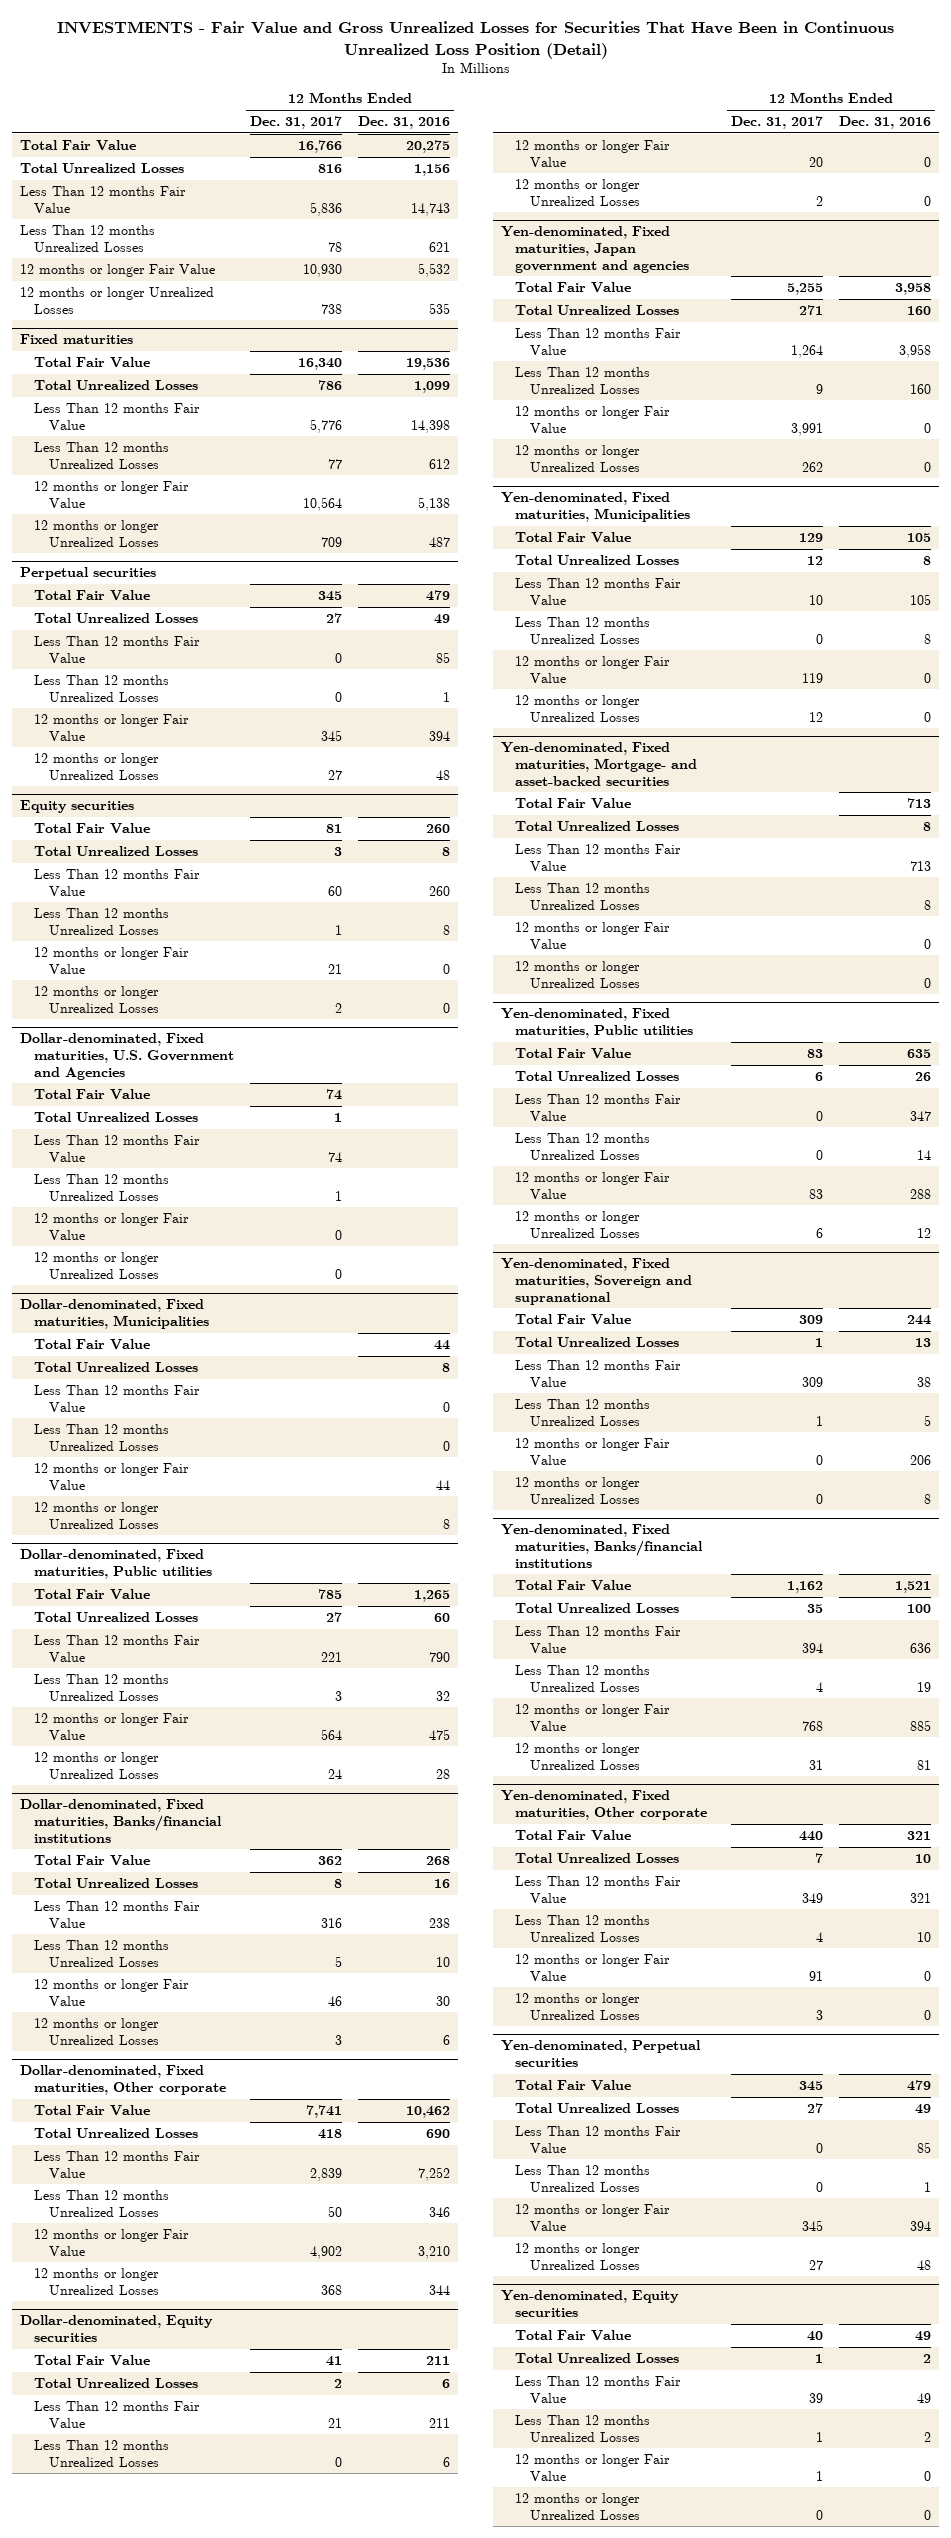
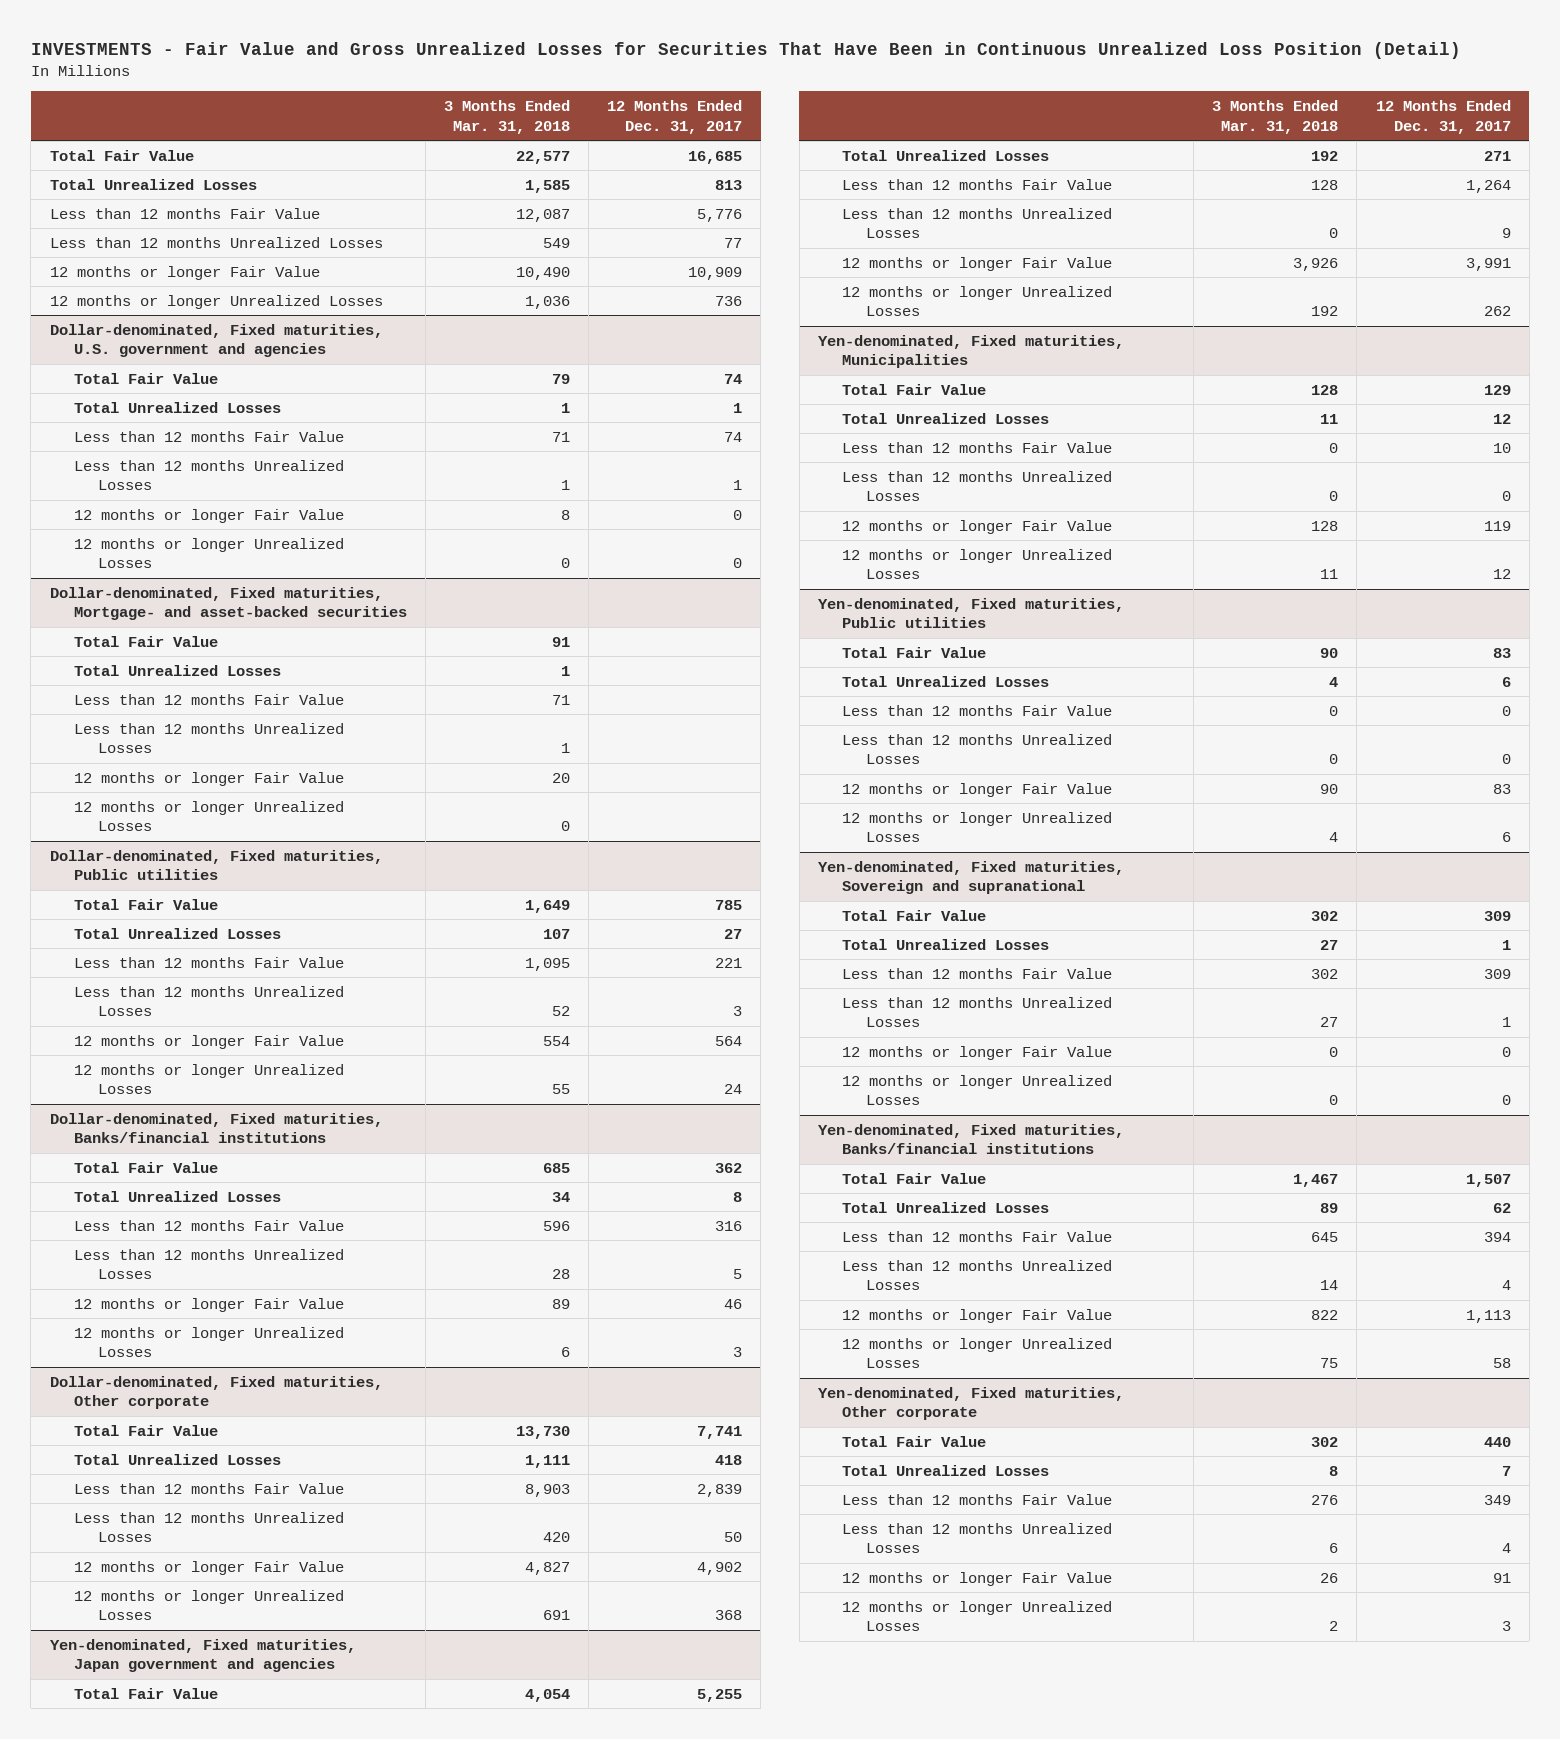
- | 12 Months Ended Dec. 31, 2017 | 12 Months Ended Dec. 31, 2016
+ | 3 Months Ended Mar. 31, 2018 | 12 Months Ended Dec. 31, 2017
- Total Fair Value | 16,766 | 20,275
- Total Unrealized Losses | 816 | 1,156
- Less Than 12 months Fair Value | 5,836 | 14,743
- Less Than 12 months Unrealized Losses | 78 | 621
- 12 months or longer Fair Value | 10,930 | 5,532
- 12 months or longer Unrealized Losses | 738 | 535
- Fixed maturities
- Total Fair Value | 16,340 | 19,536
- Total Unrealized Losses | 786 | 1,099
- Less Than 12 months Fair Value | 5,776 | 14,398
- Less Than 12 months Unrealized Losses | 77 | 612
- 12 months or longer Fair Value | 10,564 | 5,138
- 12 months or longer Unrealized Losses | 709 | 487
- Perpetual securities
- Total Fair Value | 345 | 479
- Total Unrealized Losses | 27 | 49
- Less Than 12 months Fair Value | 0 | 85
- Less Than 12 months Unrealized Losses | 0 | 1
- 12 months or longer Fair Value | 345 | 394
- 12 months or longer Unrealized Losses | 27 | 48
- Equity securities
- Total Fair Value | 81 | 260
- Total Unrealized Losses | 3 | 8
- Less Than 12 months Fair Value | 60 | 260
- Less Than 12 months Unrealized Losses | 1 | 8
- 12 months or longer Fair Value | 21 | 0
- 12 months or longer Unrealized Losses | 2 | 0
- Dollar-denominated, Fixed maturities, U.S. Government and Agencies
+ Total Fair Value | 22,577 | 16,685
+ Total Unrealized Losses | 1,585 | 813
+ Less than 12 months Fair Value | 12,087 | 5,776
+ Less than 12 months Unrealized Losses | 549 | 77
+ 12 months or longer Fair Value | 10,490 | 10,909
+ 12 months or longer Unrealized Losses | 1,036 | 736
+ Dollar-denominated, Fixed maturities, U.S. government and agencies
- Less Than 12 months Fair Value | 74 |
- Less Than 12 months Unrealized Losses | 1 |
+ Less than 12 months Fair Value | 71 | 74
+ Less than 12 months Unrealized Losses | 1 | 1
- Dollar-denominated, Fixed maturities, Municipalities
+ Dollar-denominated, Fixed maturities, Mortgage- and asset-backed securities
- Less Than 12 months Fair Value | | 0
- Less Than 12 months Unrealized Losses | | 0
+ Less than 12 months Fair Value | 71 |
+ Less than 12 months Unrealized Losses | 1 |
@ Dollar-denominated, Fixed maturities, Public utilities
- Less Than 12 months Fair Value | 221 | 790
- Less Than 12 months Unrealized Losses | 3 | 32
+ Less than 12 months Fair Value | 1,095 | 221
+ Less than 12 months Unrealized Losses | 52 | 3
@ Dollar-denominated, Fixed maturities, Banks/financial institutions
- Less Than 12 months Fair Value | 316 | 238
- Less Than 12 months Unrealized Losses | 5 | 10
+ Less than 12 months Fair Value | 596 | 316
+ Less than 12 months Unrealized Losses | 28 | 5
@ Dollar-denominated, Fixed maturities, Other corporate
- Less Than 12 months Fair Value | 2,839 | 7,252
- Less Than 12 months Unrealized Losses | 50 | 346
+ Less than 12 months Fair Value | 8,903 | 2,839
+ Less than 12 months Unrealized Losses | 420 | 50
- Dollar-denominated, Equity securities
- Total Fair Value | 41 | 211
- Total Unrealized Losses | 2 | 6
- Less Than 12 months Fair Value | 21 | 211
- Less Than 12 months Unrealized Losses | 0 | 6
- 12 months or longer Fair Value | 20 | 0
- 12 months or longer Unrealized Losses | 2 | 0
@ Yen-denominated, Fixed maturities, Japan government and agencies
- Less Than 12 months Fair Value | 1,264 | 3,958
- Less Than 12 months Unrealized Losses | 9 | 160
+ Less than 12 months Fair Value | 128 | 1,264
+ Less than 12 months Unrealized Losses | 0 | 9
@ Yen-denominated, Fixed maturities, Municipalities
- Less Than 12 months Fair Value | 10 | 105
- Less Than 12 months Unrealized Losses | 0 | 8
+ Less than 12 months Fair Value | 0 | 10
+ Less than 12 months Unrealized Losses | 0 | 0
- Yen-denominated, Fixed maturities, Mortgage- and asset-backed securities
- Total Fair Value | | 713
- Total Unrealized Losses | | 8
- Less Than 12 months Fair Value | | 713
- Less Than 12 months Unrealized Losses | | 8
- 12 months or longer Fair Value | | 0
- 12 months or longer Unrealized Losses | | 0
@ Yen-denominated, Fixed maturities, Public utilities
- Less Than 12 months Fair Value | 0 | 347
- Less Than 12 months Unrealized Losses | 0 | 14
+ Less than 12 months Fair Value | 0 | 0
+ Less than 12 months Unrealized Losses | 0 | 0
@ Yen-denominated, Fixed maturities, Sovereign and supranational
- Less Than 12 months Fair Value | 309 | 38
- Less Than 12 months Unrealized Losses | 1 | 5
+ Less than 12 months Fair Value | 302 | 309
+ Less than 12 months Unrealized Losses | 27 | 1
@ Yen-denominated, Fixed maturities, Banks/financial institutions
- Total Fair Value | 1,162 | 1,521
- Total Unrealized Losses | 35 | 100
- Less Than 12 months Fair Value | 394 | 636
- Less Than 12 months Unrealized Losses | 4 | 19
- 12 months or longer Fair Value | 768 | 885
- 12 months or longer Unrealized Losses | 31 | 81
+ Total Fair Value | 1,467 | 1,507
+ Total Unrealized Losses | 89 | 62
+ Less than 12 months Fair Value | 645 | 394
+ Less than 12 months Unrealized Losses | 14 | 4
+ 12 months or longer Fair Value | 822 | 1,113
+ 12 months or longer Unrealized Losses | 75 | 58
@ Yen-denominated, Fixed maturities, Other corporate
- Less Than 12 months Fair Value | 349 | 321
- Less Than 12 months Unrealized Losses | 4 | 10
+ Less than 12 months Fair Value | 276 | 349
+ Less than 12 months Unrealized Losses | 6 | 4
- Yen-denominated, Perpetual securities
- Total Fair Value | 345 | 479
- Total Unrealized Losses | 27 | 49
- Less Than 12 months Fair Value | 0 | 85
- Less Than 12 months Unrealized Losses | 0 | 1
- 12 months or longer Fair Value | 345 | 394
- 12 months or longer Unrealized Losses | 27 | 48
- Yen-denominated, Equity securities
- Total Fair Value | 40 | 49
- Total Unrealized Losses | 1 | 2
- Less Than 12 months Fair Value | 39 | 49
- Less Than 12 months Unrealized Losses | 1 | 2
- 12 months or longer Fair Value | 1 | 0
- 12 months or longer Unrealized Losses | 0 | 0

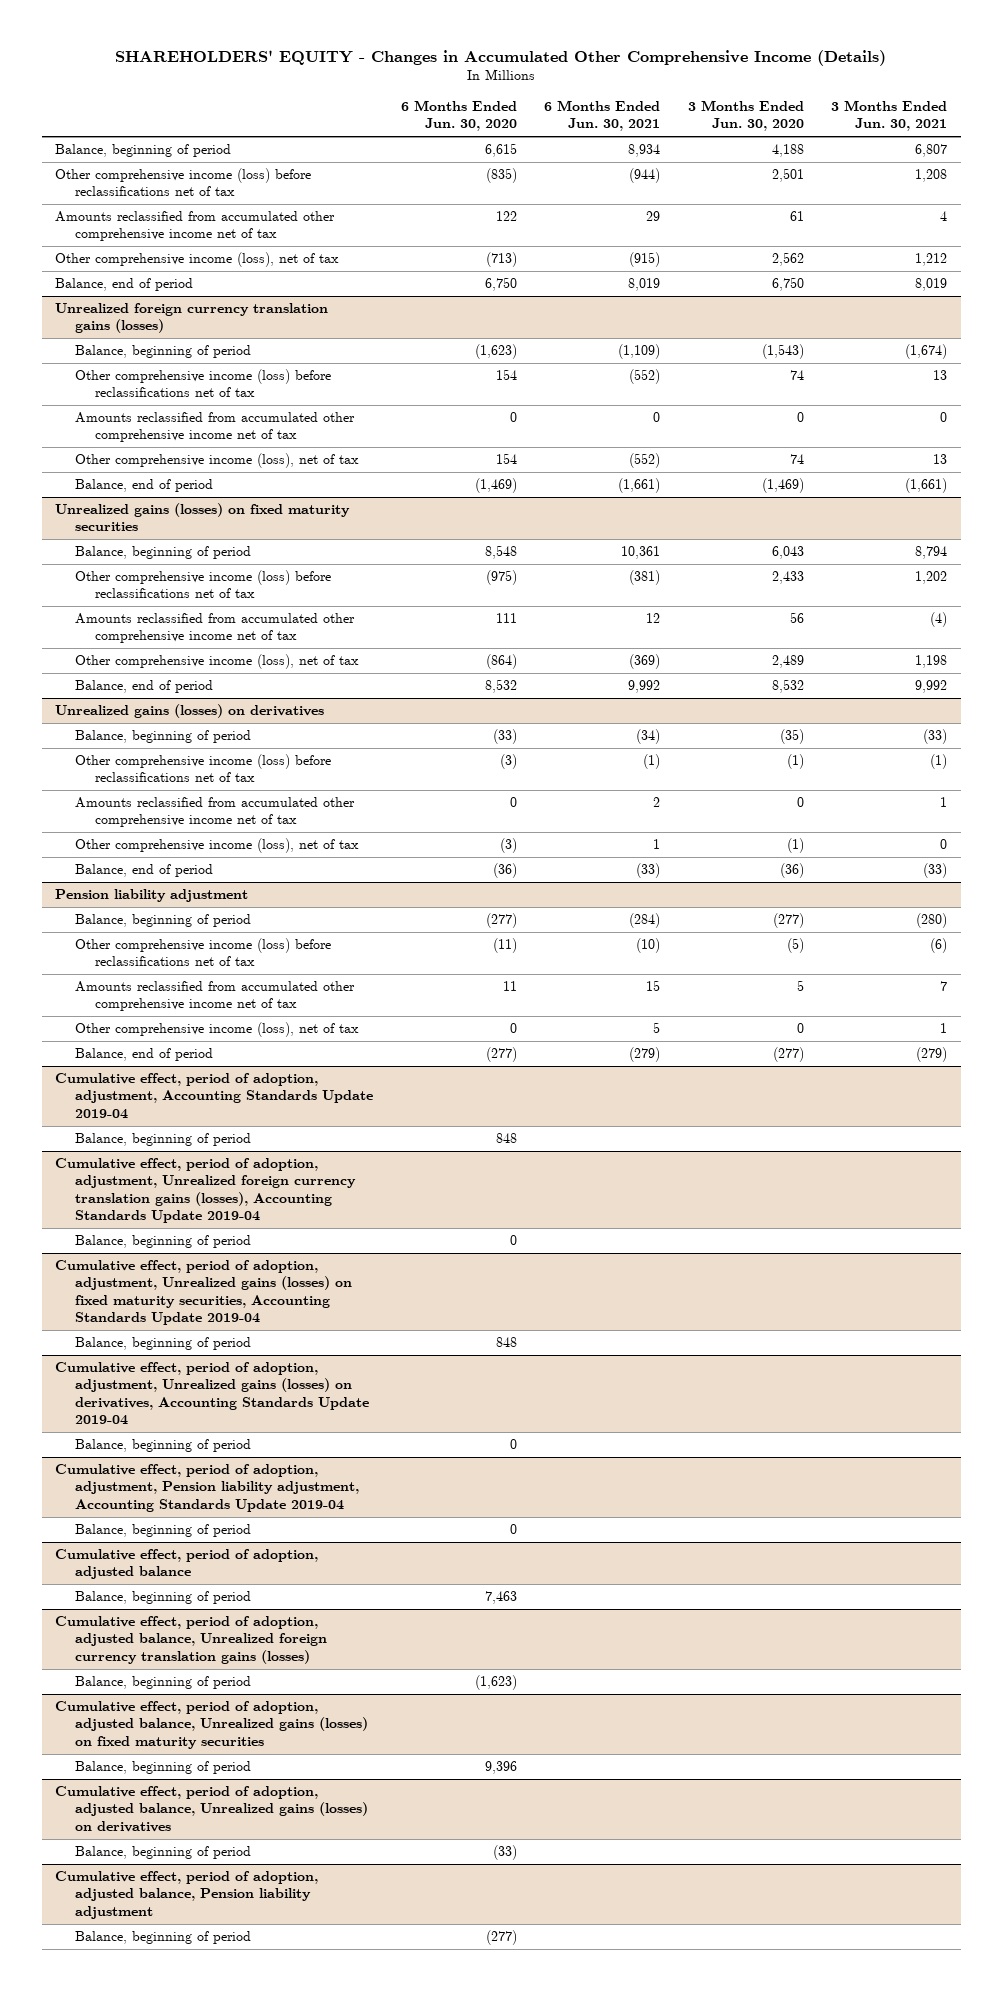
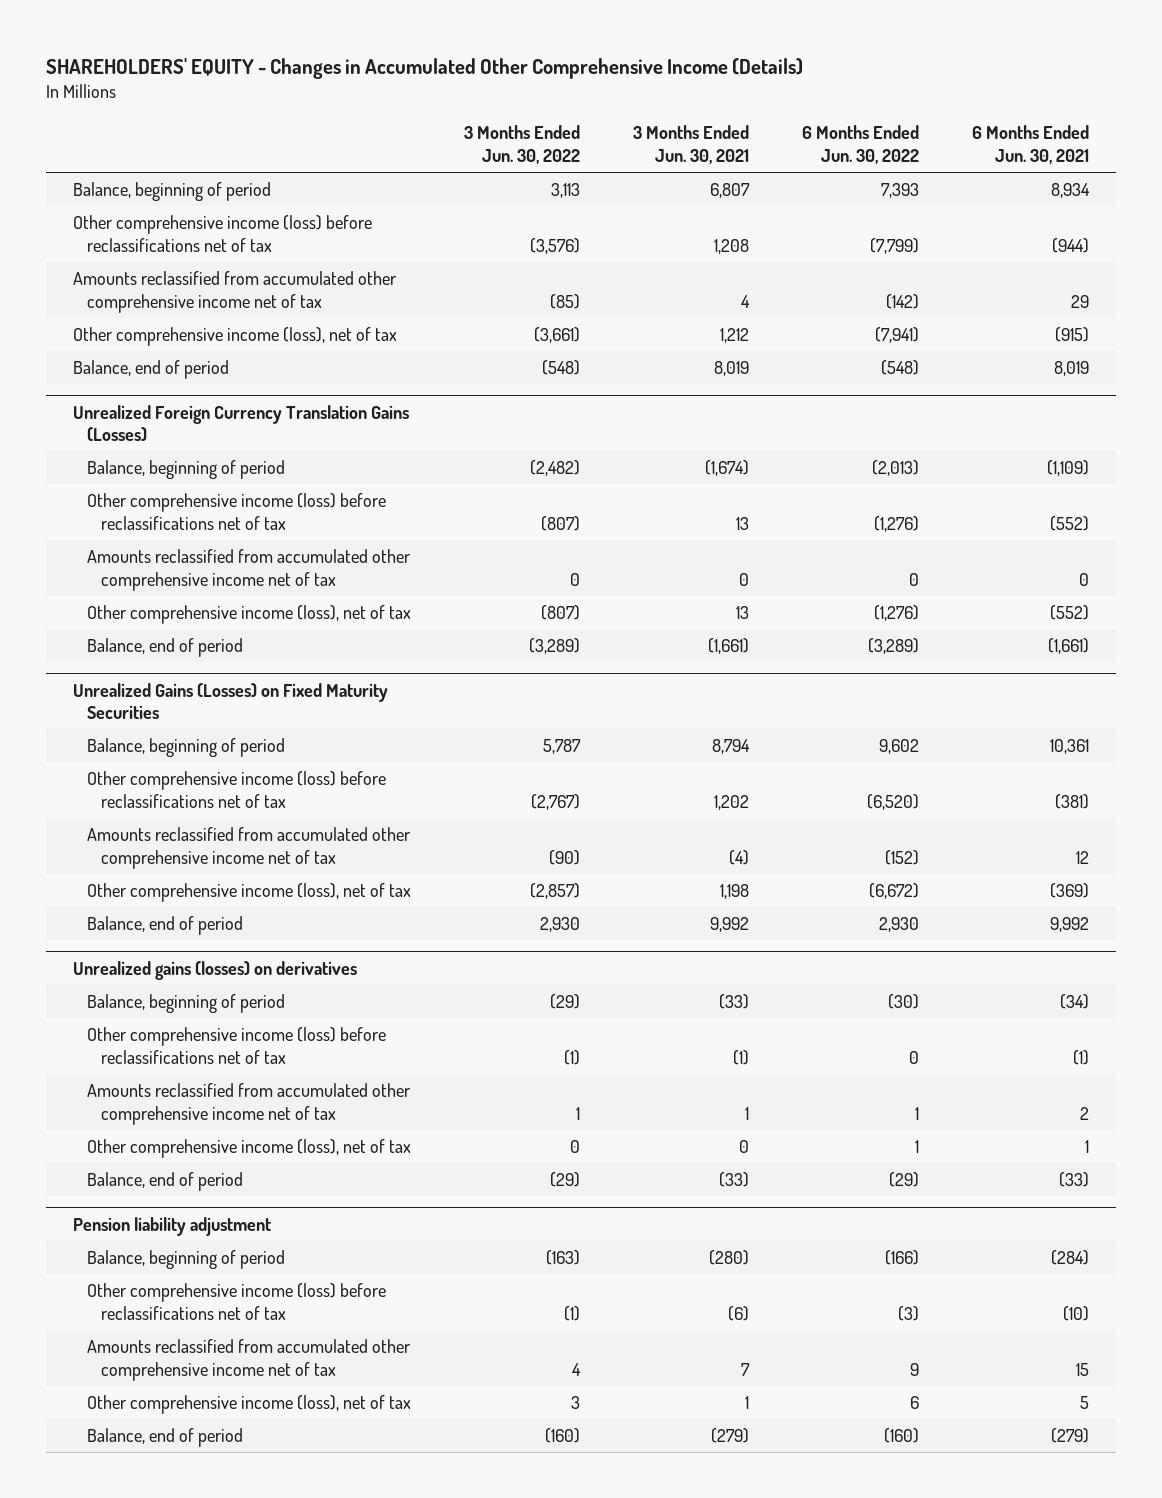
- | 6 Months Ended Jun. 30, 2020 | 6 Months Ended Jun. 30, 2021 | 3 Months Ended Jun. 30, 2020 | 3 Months Ended Jun. 30, 2021
+ | 3 Months Ended Jun. 30, 2022 | 3 Months Ended Jun. 30, 2021 | 6 Months Ended Jun. 30, 2022 | 6 Months Ended Jun. 30, 2021
- Unrealized foreign currency translation gains (losses)
+ Unrealized Foreign Currency Translation Gains (Losses)
- Unrealized gains (losses) on fixed maturity securities
+ Unrealized Gains (Losses) on Fixed Maturity Securities
- Cumulative effect, period of adoption, adjustment, Accounting Standards Update 2019-04
- Balance, beginning of period | 848 | | |
- Cumulative effect, period of adoption, adjustment, Unrealized foreign currency translation gains (losses), Accounting Standards Update 2019-04
- Balance, beginning of period | 0 | | |
- Cumulative effect, period of adoption, adjustment, Unrealized gains (losses) on fixed maturity securities, Accounting Standards Update 2019-04
- Balance, beginning of period | 848 | | |
- Cumulative effect, period of adoption, adjustment, Unrealized gains (losses) on derivatives, Accounting Standards Update 2019-04
- Balance, beginning of period | 0 | | |
- Cumulative effect, period of adoption, adjustment, Pension liability adjustment, Accounting Standards Update 2019-04
- Balance, beginning of period | 0 | | |
- Cumulative effect, period of adoption, adjusted balance
- Balance, beginning of period | 7,463 | | |
- Cumulative effect, period of adoption, adjusted balance, Unrealized foreign currency translation gains (losses)
- Balance, beginning of period | (1,623) | | |
- Cumulative effect, period of adoption, adjusted balance, Unrealized gains (losses) on fixed maturity securities
- Balance, beginning of period | 9,396 | | |
- Cumulative effect, period of adoption, adjusted balance, Unrealized gains (losses) on derivatives
- Balance, beginning of period | (33) | | |
- Cumulative effect, period of adoption, adjusted balance, Pension liability adjustment
- Balance, beginning of period | (277) | | |

